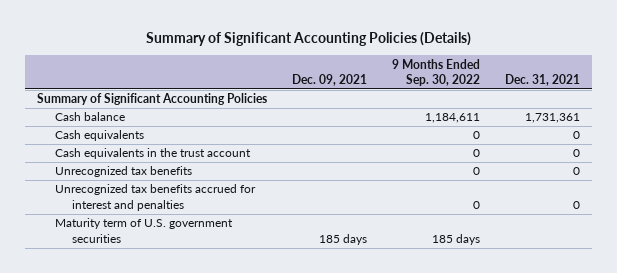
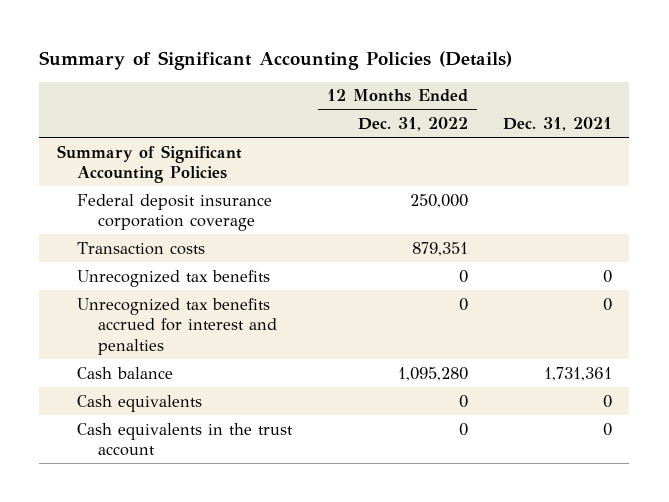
- | Dec. 09, 2021 | 9 Months Ended Sep. 30, 2022 | Dec. 31, 2021
+ | 12 Months Ended Dec. 31, 2022 | Dec. 31, 2021
+ Federal deposit insurance corporation coverage | 250,000 |
+ Transaction costs | 879,351 |
moved up: Unrecognized tax benefits | 0 | 0
moved up: Unrecognized tax benefits accrued for interest and penalties | 0 | 0
- Maturity term of U.S. government securities | 185 days | 185 days |

